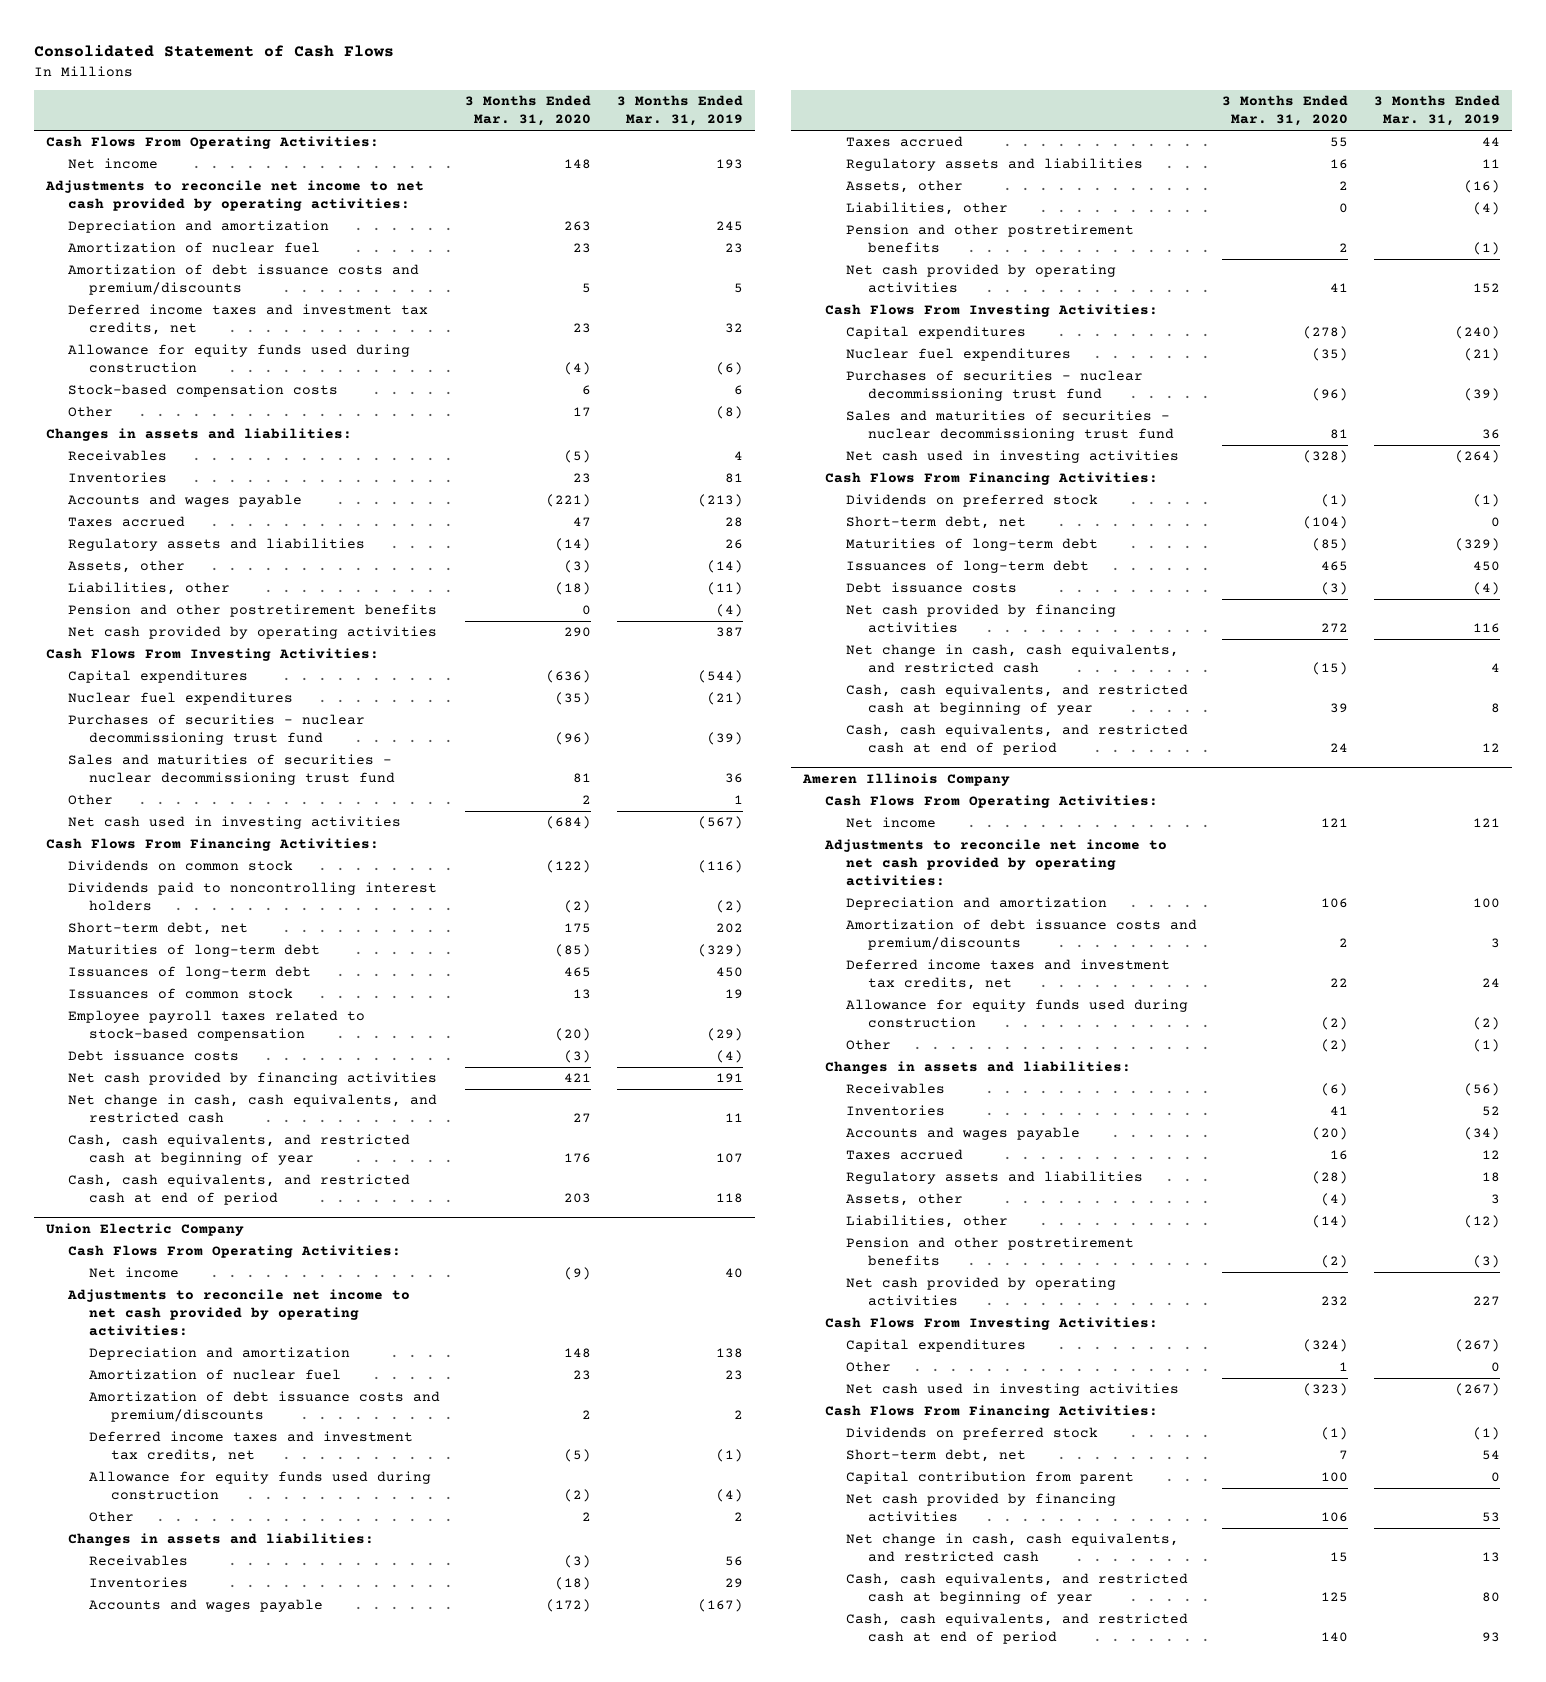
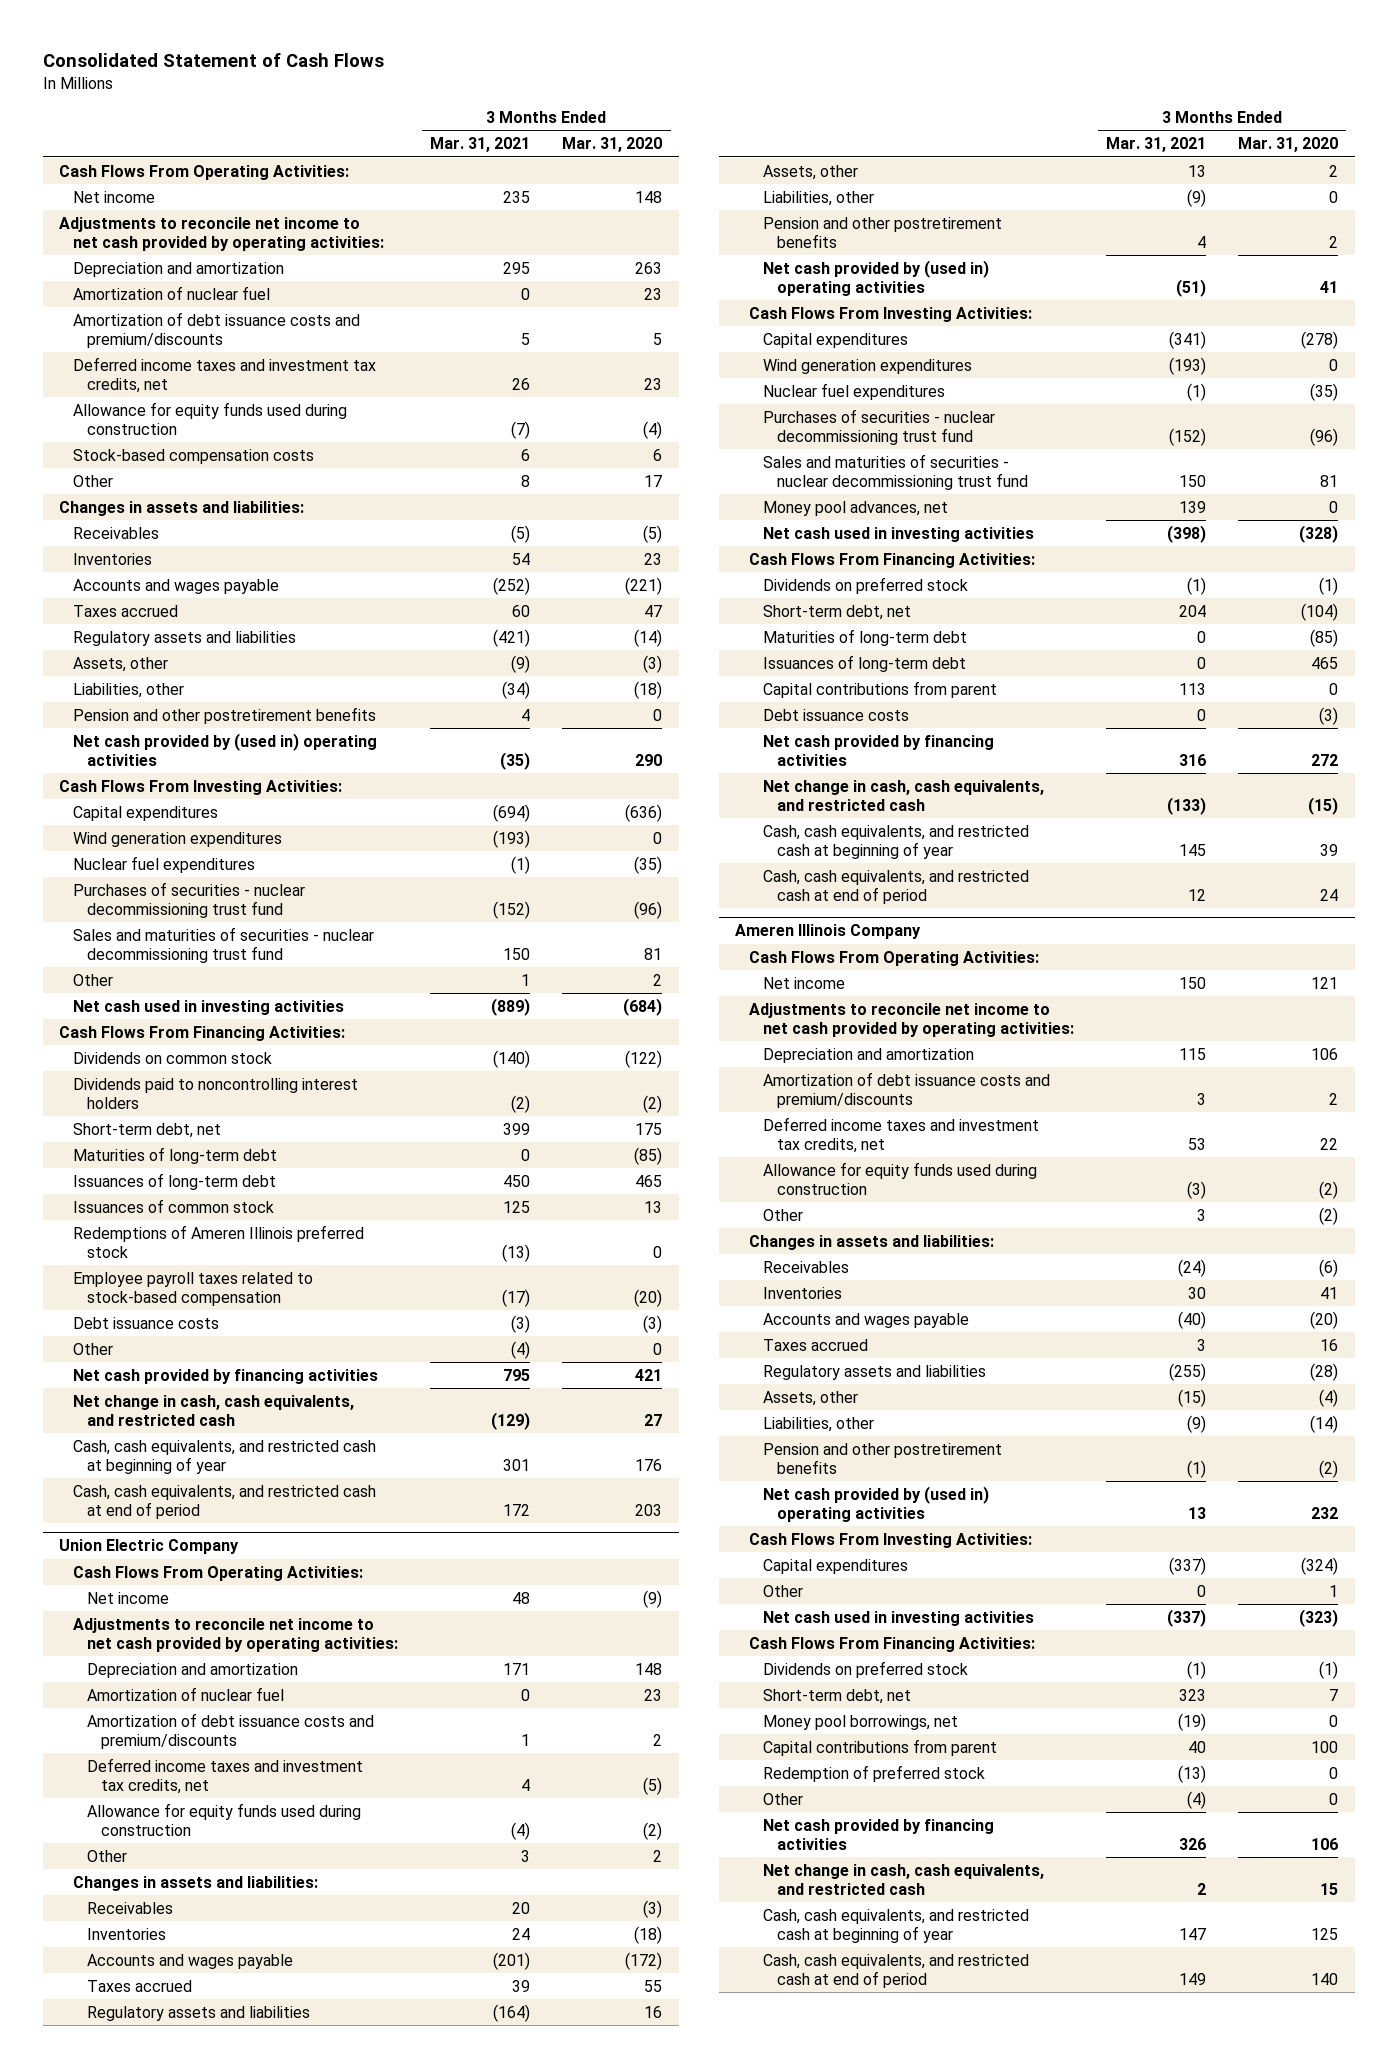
- | 3 Months Ended Mar. 31, 2020 | 3 Months Ended Mar. 31, 2019
+ | 3 Months Ended Mar. 31, 2021 | 3 Months Ended Mar. 31, 2020
- Net cash provided by operating activities | 290 | 387
+ Net cash provided by (used in) operating activities | (35) | 290
+ Wind generation expenditures | (193) | 0
+ Redemptions of Ameren Illinois preferred stock | (13) | 0
+ Other | (4) | 0
@ Union Electric Company
- Net cash provided by operating activities | 41 | 152
+ Net cash provided by (used in) operating activities | (51) | 41
+ Wind generation expenditures | (193) | 0
+ Money pool advances, net | 139 | 0
+ Capital contributions from parent | 113 | 0
@ Ameren Illinois Company
- Net cash provided by operating activities | 232 | 227
+ Net cash provided by (used in) operating activities | 13 | 232
- Capital contribution from parent | 100 | 0
+ Money pool borrowings, net | (19) | 0
+ Capital contributions from parent | 40 | 100
+ Redemption of preferred stock | (13) | 0
+ Other | (4) | 0

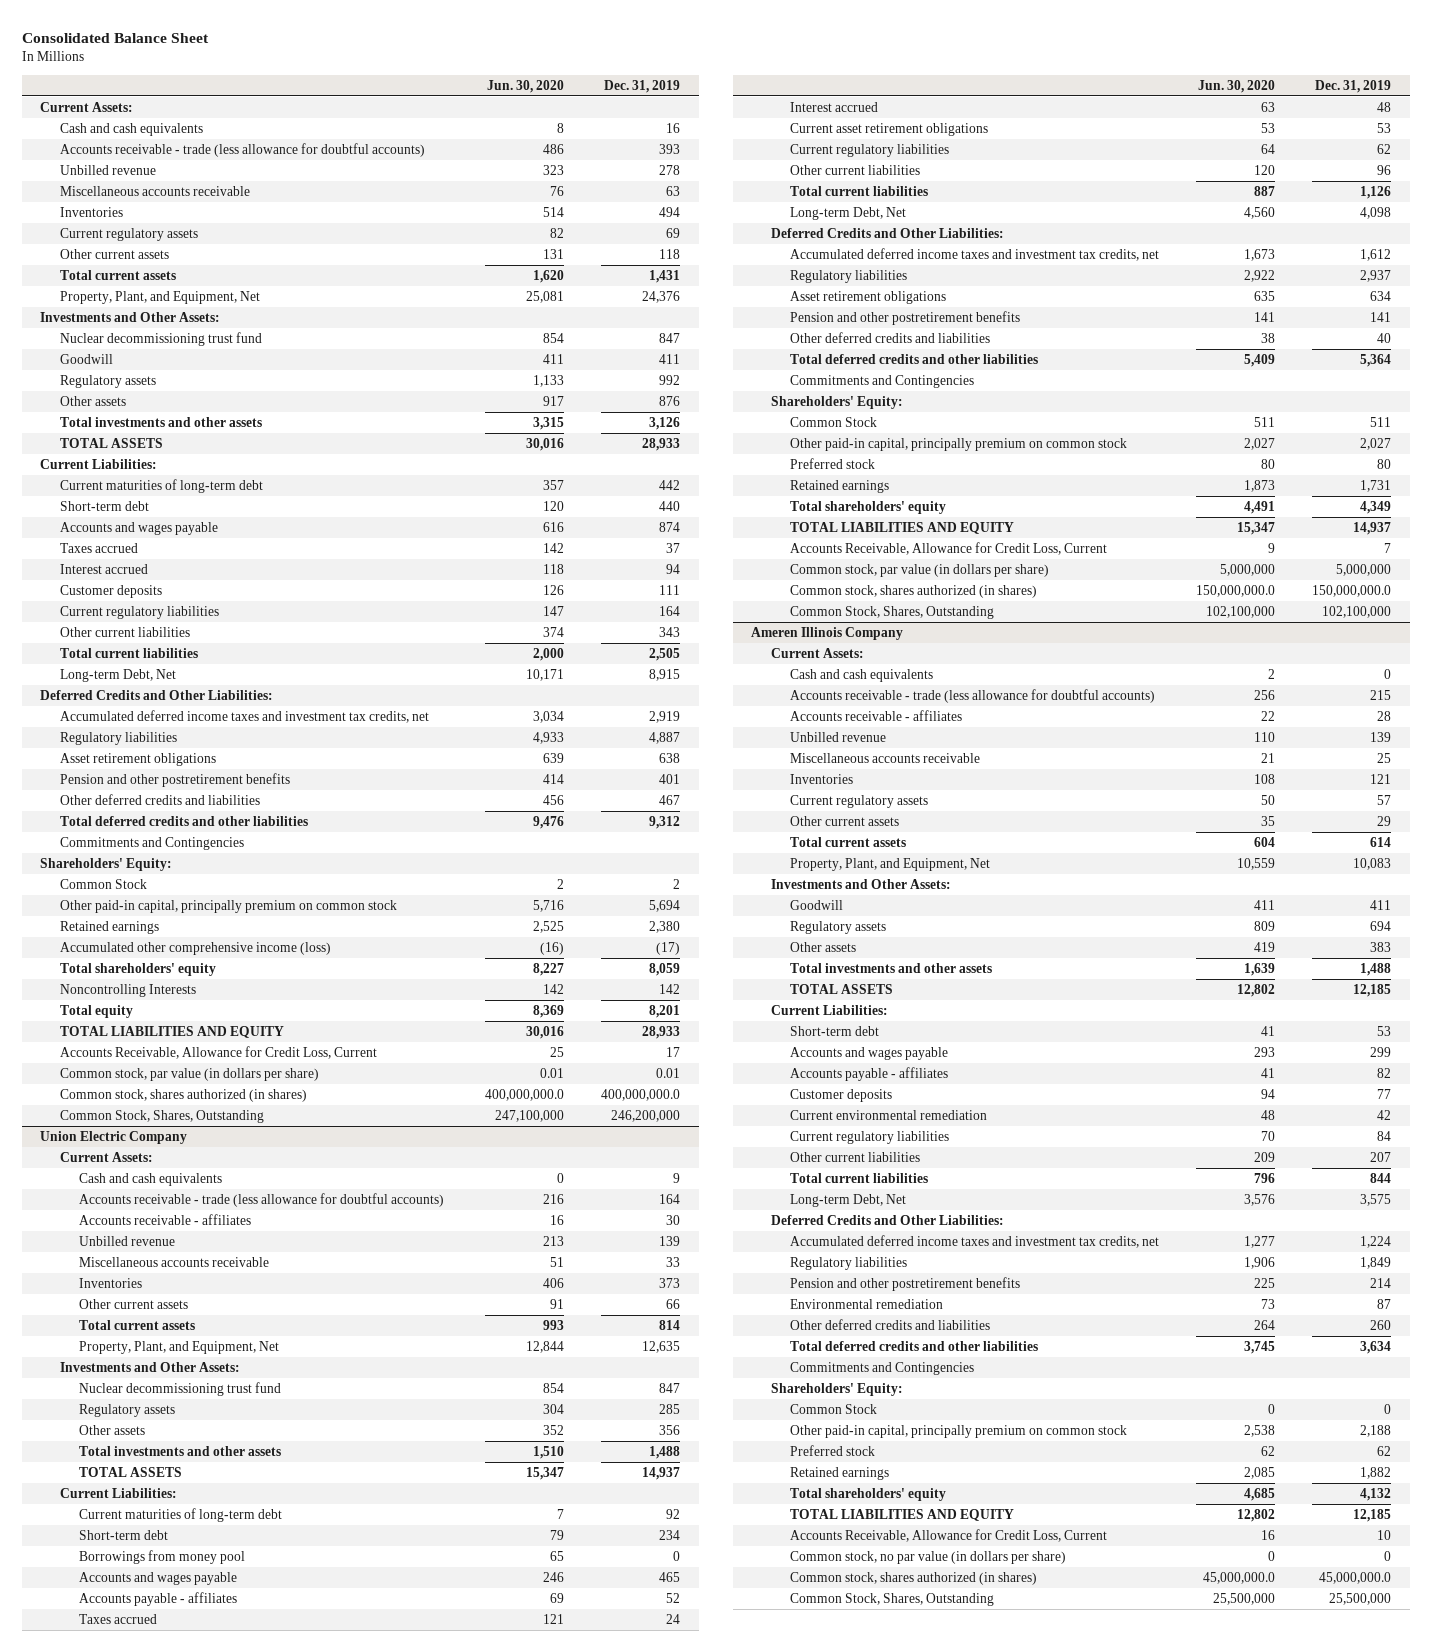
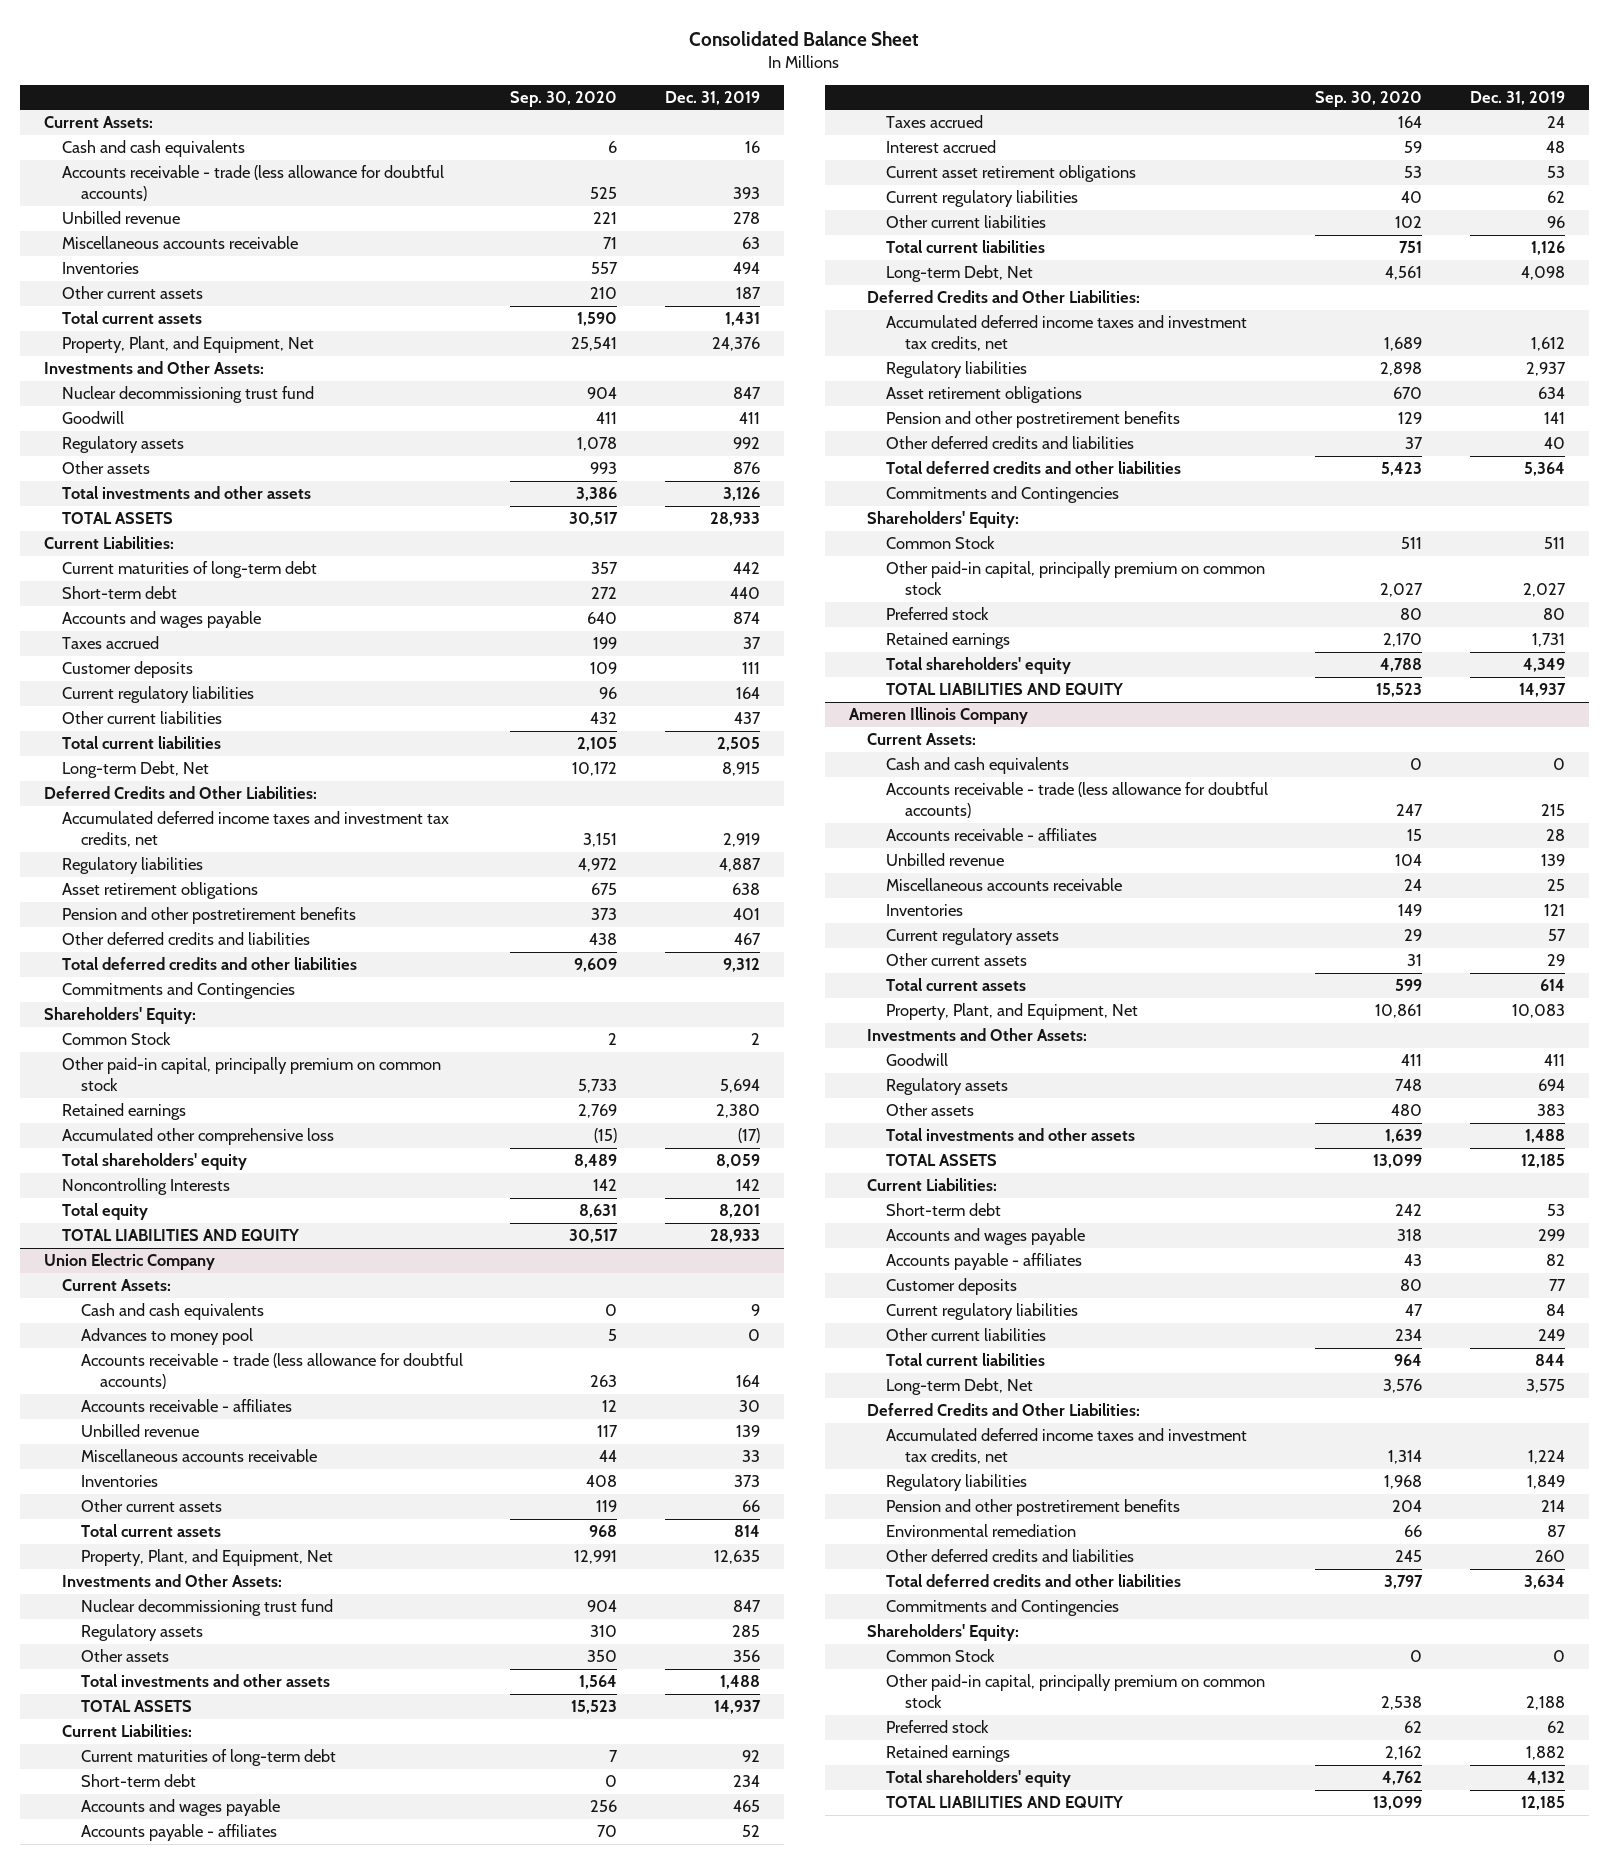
- | Jun. 30, 2020 | Dec. 31, 2019
+ | Sep. 30, 2020 | Dec. 31, 2019
- Current regulatory assets | 82 | 69
- Other current assets | 131 | 118
+ Other current assets | 210 | 187
- Interest accrued | 118 | 94
- Other current liabilities | 374 | 343
+ Other current liabilities | 432 | 437
- Accumulated other comprehensive income (loss) | (16) | (17)
+ Accumulated other comprehensive loss | (15) | (17)
- Accounts Receivable, Allowance for Credit Loss, Current | 25 | 17
- Common stock, par value (in dollars per share) | 0.01 | 0.01
- Common stock, shares authorized (in shares) | 400,000,000.0 | 400,000,000.0
- Common Stock, Shares, Outstanding | 247,100,000 | 246,200,000
@ Union Electric Company
+ Advances to money pool | 5 | 0
- Borrowings from money pool | 65 | 0
- Accounts Receivable, Allowance for Credit Loss, Current | 9 | 7
- Common stock, par value (in dollars per share) | 5,000,000 | 5,000,000
- Common stock, shares authorized (in shares) | 150,000,000.0 | 150,000,000.0
- Common Stock, Shares, Outstanding | 102,100,000 | 102,100,000
@ Ameren Illinois Company
- Current environmental remediation | 48 | 42
- Other current liabilities | 209 | 207
+ Other current liabilities | 234 | 249
- Accounts Receivable, Allowance for Credit Loss, Current | 16 | 10
- Common stock, no par value (in dollars per share) | 0 | 0
- Common stock, shares authorized (in shares) | 45,000,000.0 | 45,000,000.0
- Common Stock, Shares, Outstanding | 25,500,000 | 25,500,000

